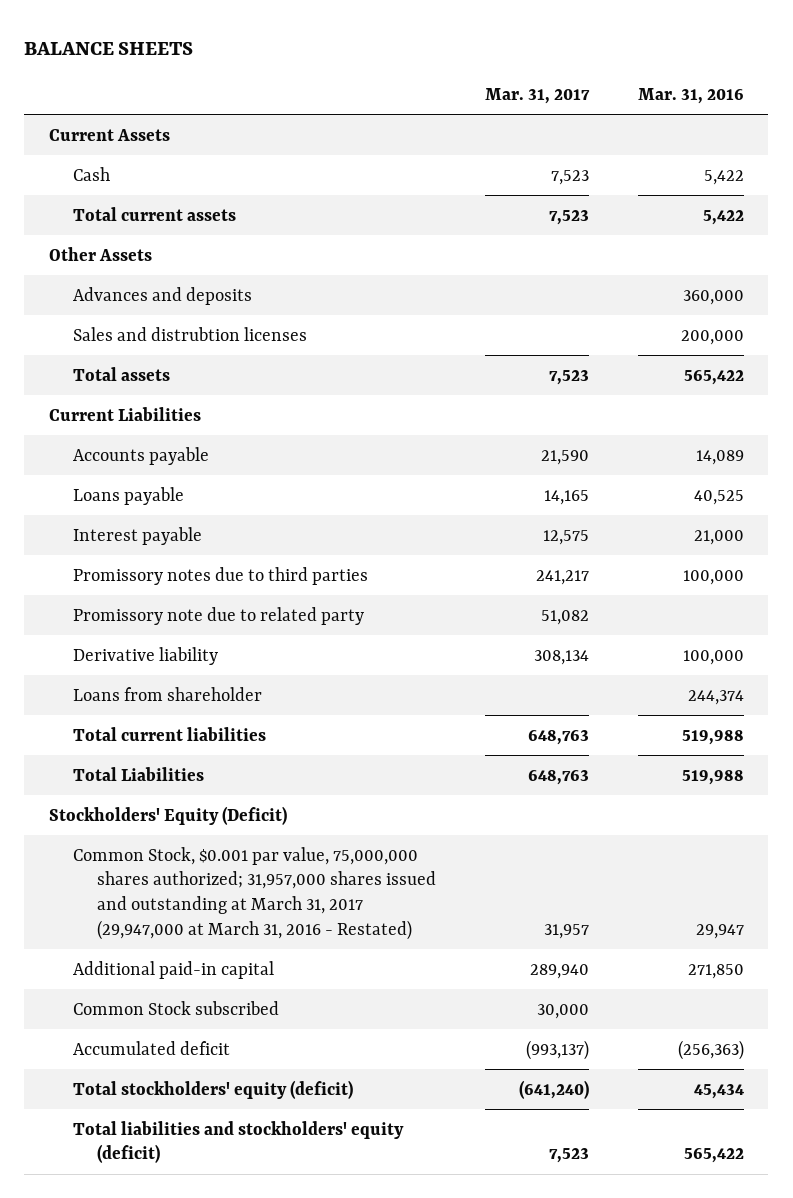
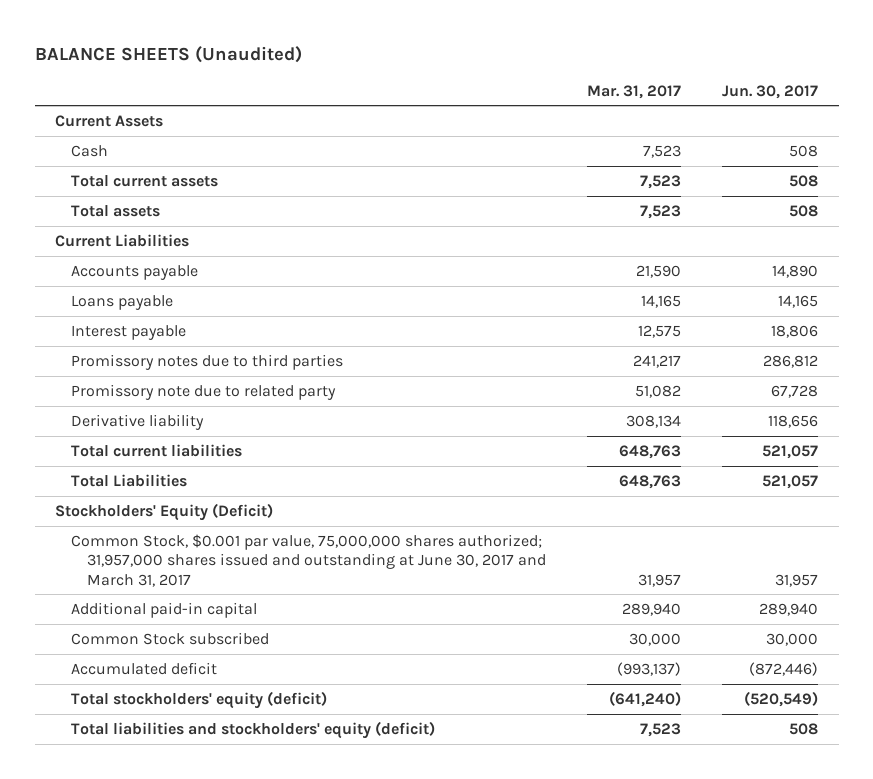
- BALANCE SHEETS
+ BALANCE SHEETS (Unaudited)
- | Mar. 31, 2017 | Mar. 31, 2016
+ | Mar. 31, 2017 | Jun. 30, 2017
- Other Assets
- Advances and deposits | | 360,000
- Sales and distrubtion licenses | | 200,000
- Loans from shareholder | | 244,374
- Common Stock, $0.001 par value, 75,000,000 shares authorized; 31,957,000 shares issued and outstanding at March 31, 2017 (29,947,000 at March 31, 2016 - Restated) | 31,957 | 29,947
+ Common Stock, $0.001 par value, 75,000,000 shares authorized; 31,957,000 shares issued and outstanding at June 30, 2017 and March 31, 2017 | 31,957 | 31,957

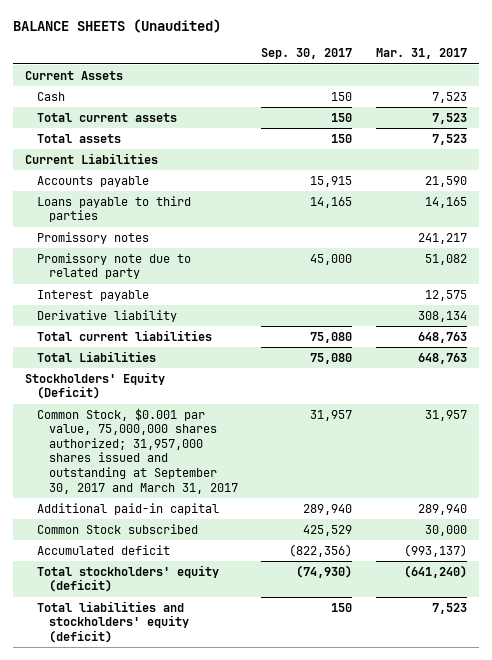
- | Mar. 31, 2017 | Jun. 30, 2017
+ | Sep. 30, 2017 | Mar. 31, 2017
- Loans payable | 14,165 | 14,165
- Promissory notes due to third parties | 241,217 | 286,812
+ Loans payable to third parties | 14,165 | 14,165
+ Promissory notes | | 241,217
moved down: Interest payable | | 12,575
- Common Stock, $0.001 par value, 75,000,000 shares authorized; 31,957,000 shares issued and outstanding at June 30, 2017 and March 31, 2017 | 31,957 | 31,957
+ Common Stock, $0.001 par value, 75,000,000 shares authorized; 31,957,000 shares issued and outstanding at September 30, 2017 and March 31, 2017 | 31,957 | 31,957

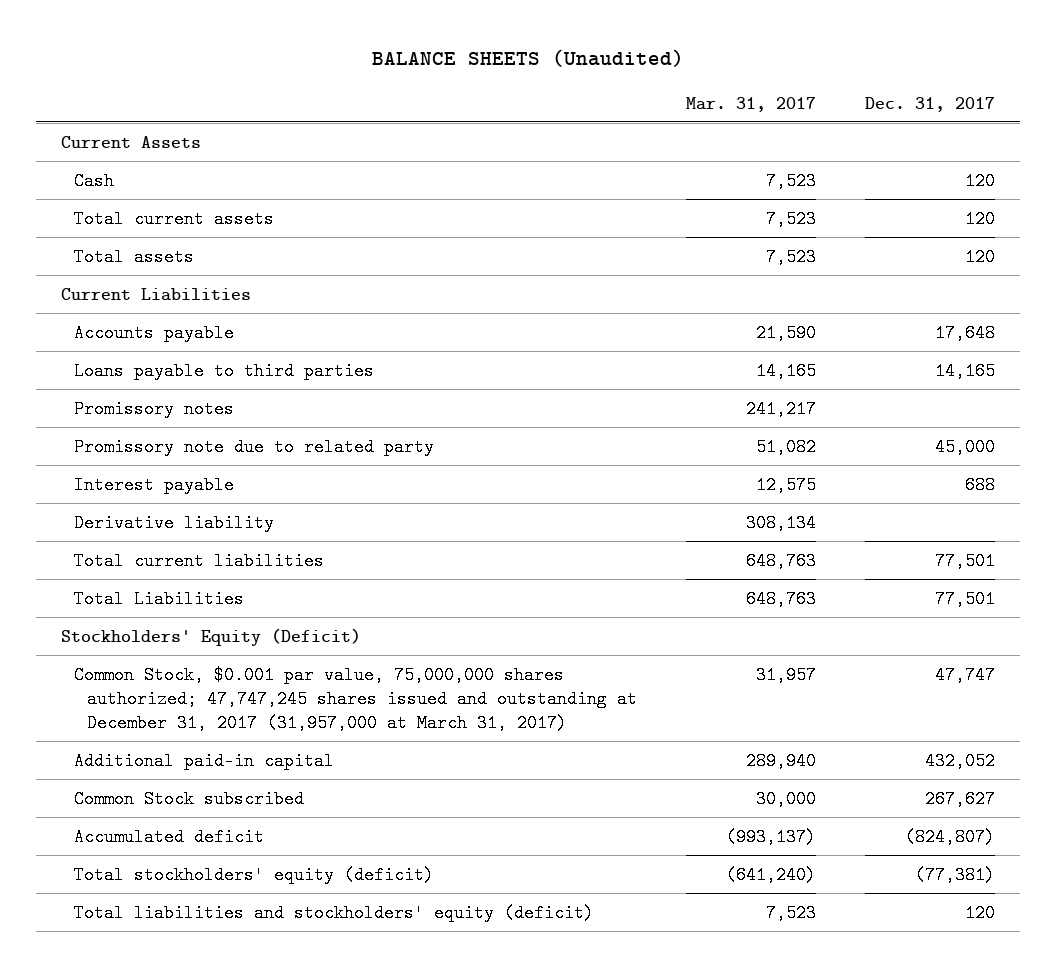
- | Sep. 30, 2017 | Mar. 31, 2017
+ | Mar. 31, 2017 | Dec. 31, 2017
- Common Stock, $0.001 par value, 75,000,000 shares authorized; 31,957,000 shares issued and outstanding at September 30, 2017 and March 31, 2017 | 31,957 | 31,957
+ Common Stock, $0.001 par value, 75,000,000 shares authorized; 47,747,245 shares issued and outstanding at December 31, 2017 (31,957,000 at March 31, 2017) | 31,957 | 47,747

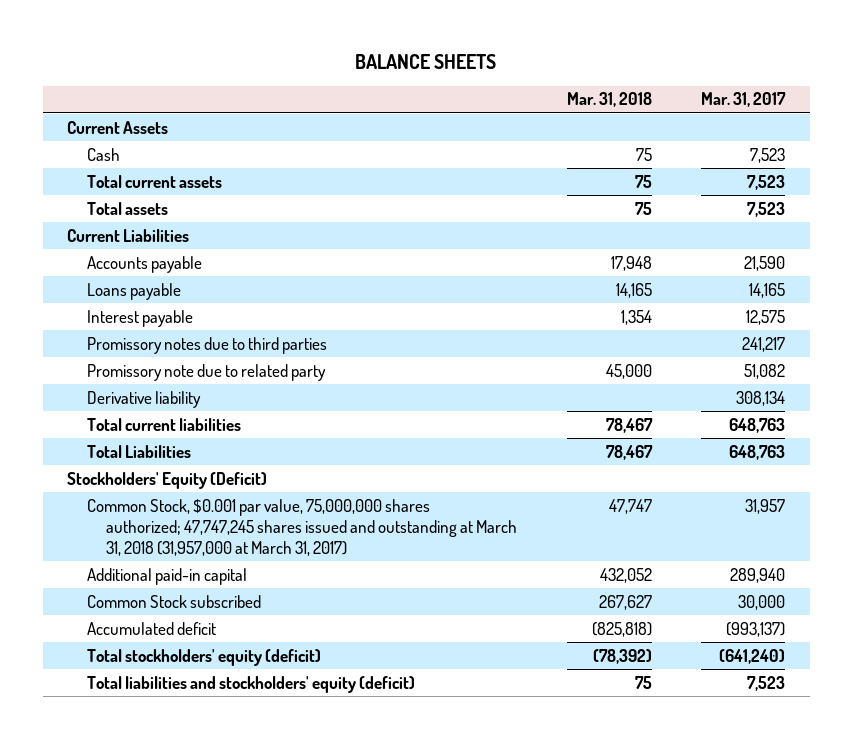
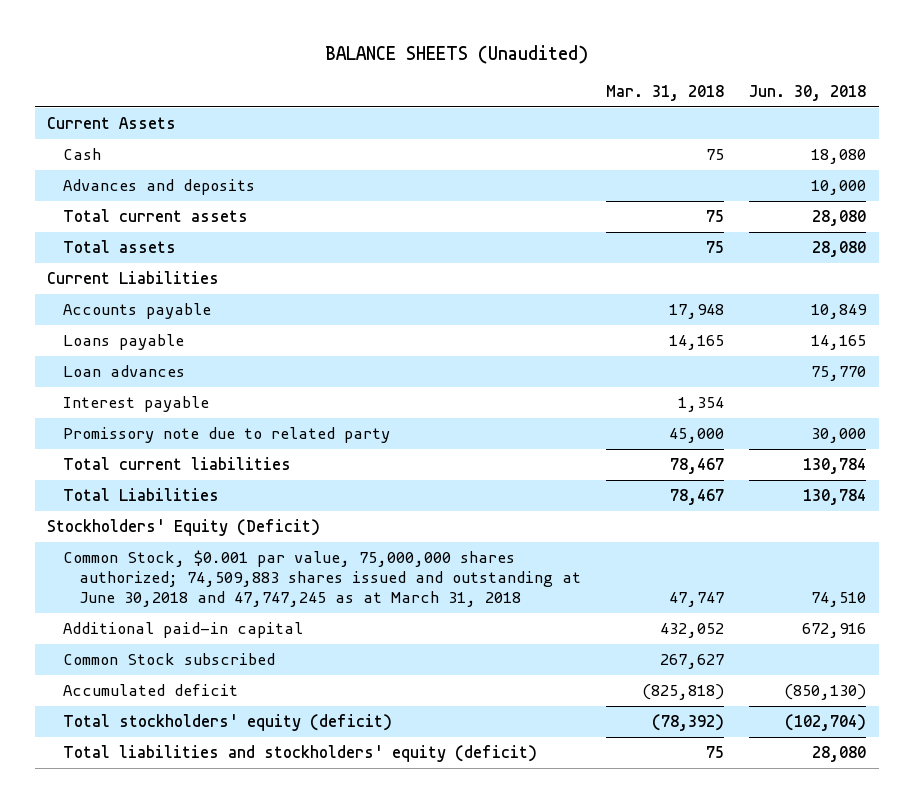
- BALANCE SHEETS
+ BALANCE SHEETS (Unaudited)
- | Mar. 31, 2018 | Mar. 31, 2017
+ | Mar. 31, 2018 | Jun. 30, 2018
+ Advances and deposits | | 10,000
+ Loan advances | | 75,770
- Promissory notes due to third parties | | 241,217
- Derivative liability | | 308,134
- Common Stock, $0.001 par value, 75,000,000 shares authorized; 47,747,245 shares issued and outstanding at March 31, 2018 (31,957,000 at March 31, 2017) | 47,747 | 31,957
+ Common Stock, $0.001 par value, 75,000,000 shares authorized; 74,509,883 shares issued and outstanding at June 30,2018 and 47,747,245 as at March 31, 2018 | 47,747 | 74,510

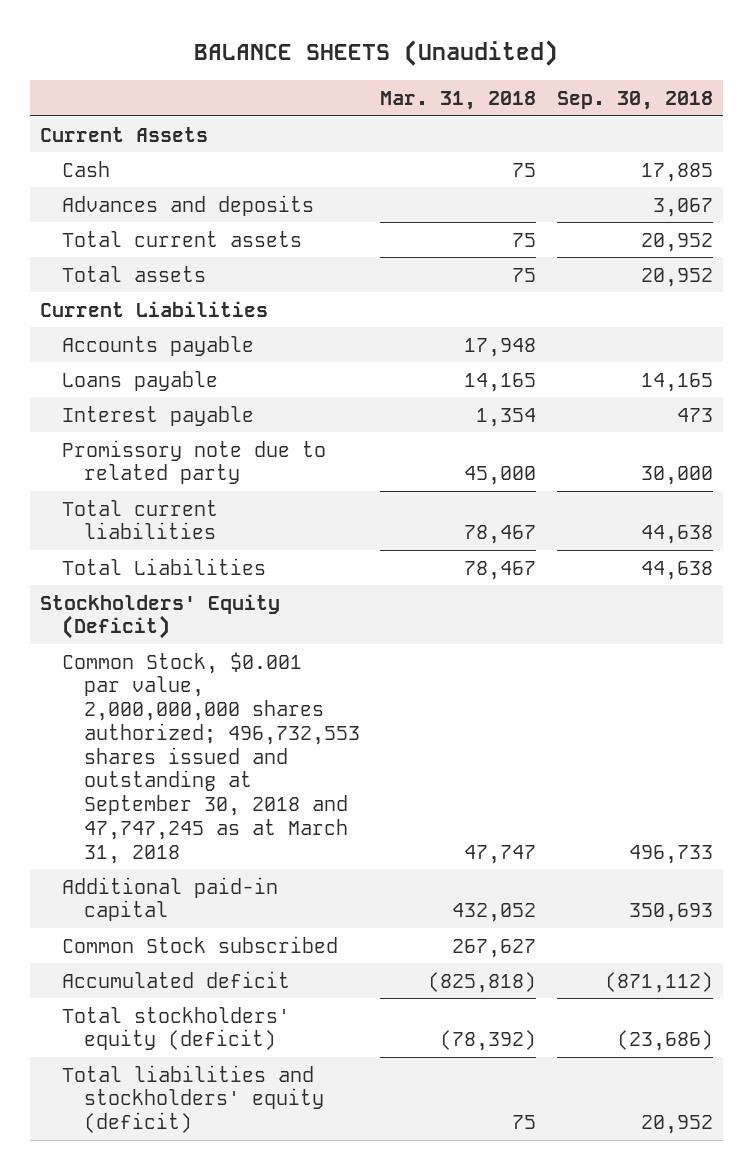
- | Mar. 31, 2018 | Jun. 30, 2018
+ | Mar. 31, 2018 | Sep. 30, 2018
- Loan advances | | 75,770
- Common Stock, $0.001 par value, 75,000,000 shares authorized; 74,509,883 shares issued and outstanding at June 30,2018 and 47,747,245 as at March 31, 2018 | 47,747 | 74,510
+ Common Stock, $0.001 par value, 2,000,000,000 shares authorized; 496,732,553 shares issued and outstanding at September 30, 2018 and 47,747,245 as at March 31, 2018 | 47,747 | 496,733

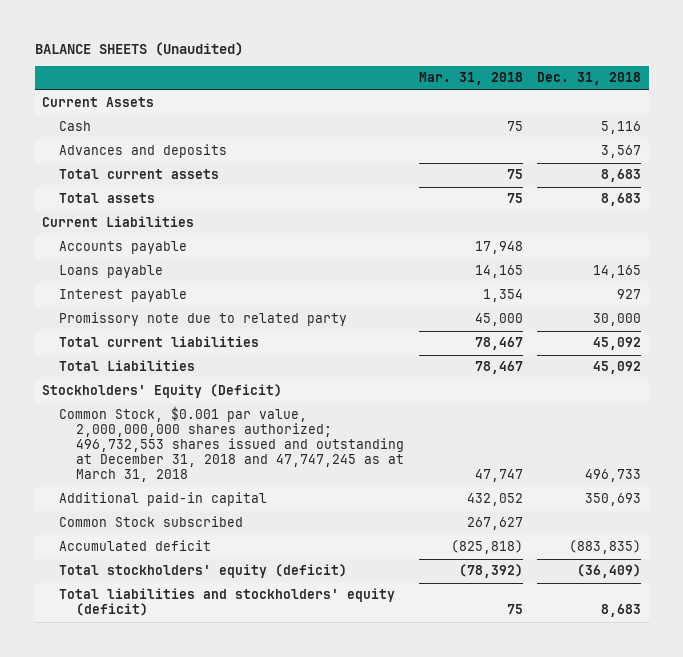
- | Mar. 31, 2018 | Sep. 30, 2018
+ | Mar. 31, 2018 | Dec. 31, 2018
- Common Stock, $0.001 par value, 2,000,000,000 shares authorized; 496,732,553 shares issued and outstanding at September 30, 2018 and 47,747,245 as at March 31, 2018 | 47,747 | 496,733
+ Common Stock, $0.001 par value, 2,000,000,000 shares authorized; 496,732,553 shares issued and outstanding at December 31, 2018 and 47,747,245 as at March 31, 2018 | 47,747 | 496,733

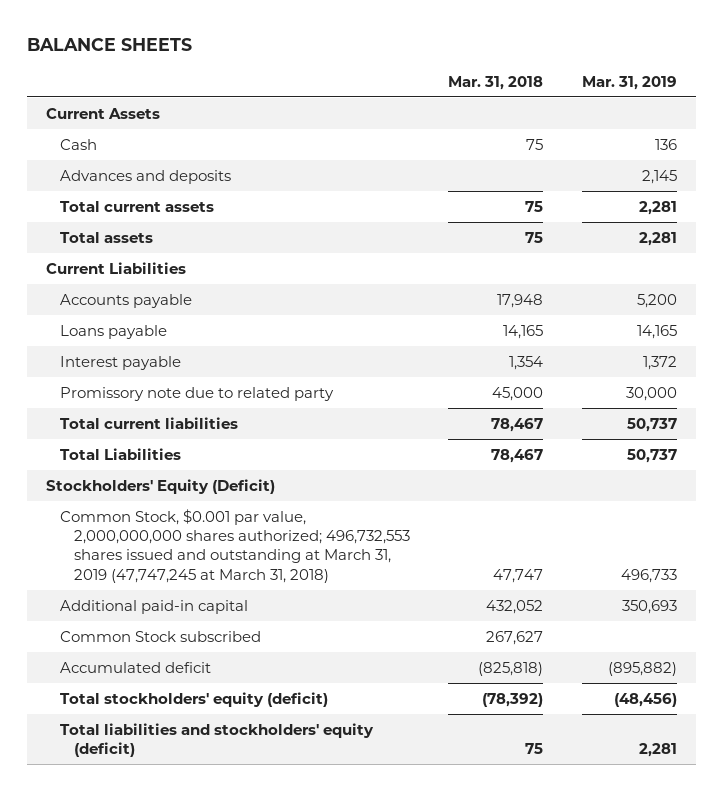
- BALANCE SHEETS (Unaudited)
+ BALANCE SHEETS
- | Mar. 31, 2018 | Dec. 31, 2018
+ | Mar. 31, 2018 | Mar. 31, 2019
- Common Stock, $0.001 par value, 2,000,000,000 shares authorized; 496,732,553 shares issued and outstanding at December 31, 2018 and 47,747,245 as at March 31, 2018 | 47,747 | 496,733
+ Common Stock, $0.001 par value, 2,000,000,000 shares authorized; 496,732,553 shares issued and outstanding at March 31, 2019 (47,747,245 at March 31, 2018) | 47,747 | 496,733

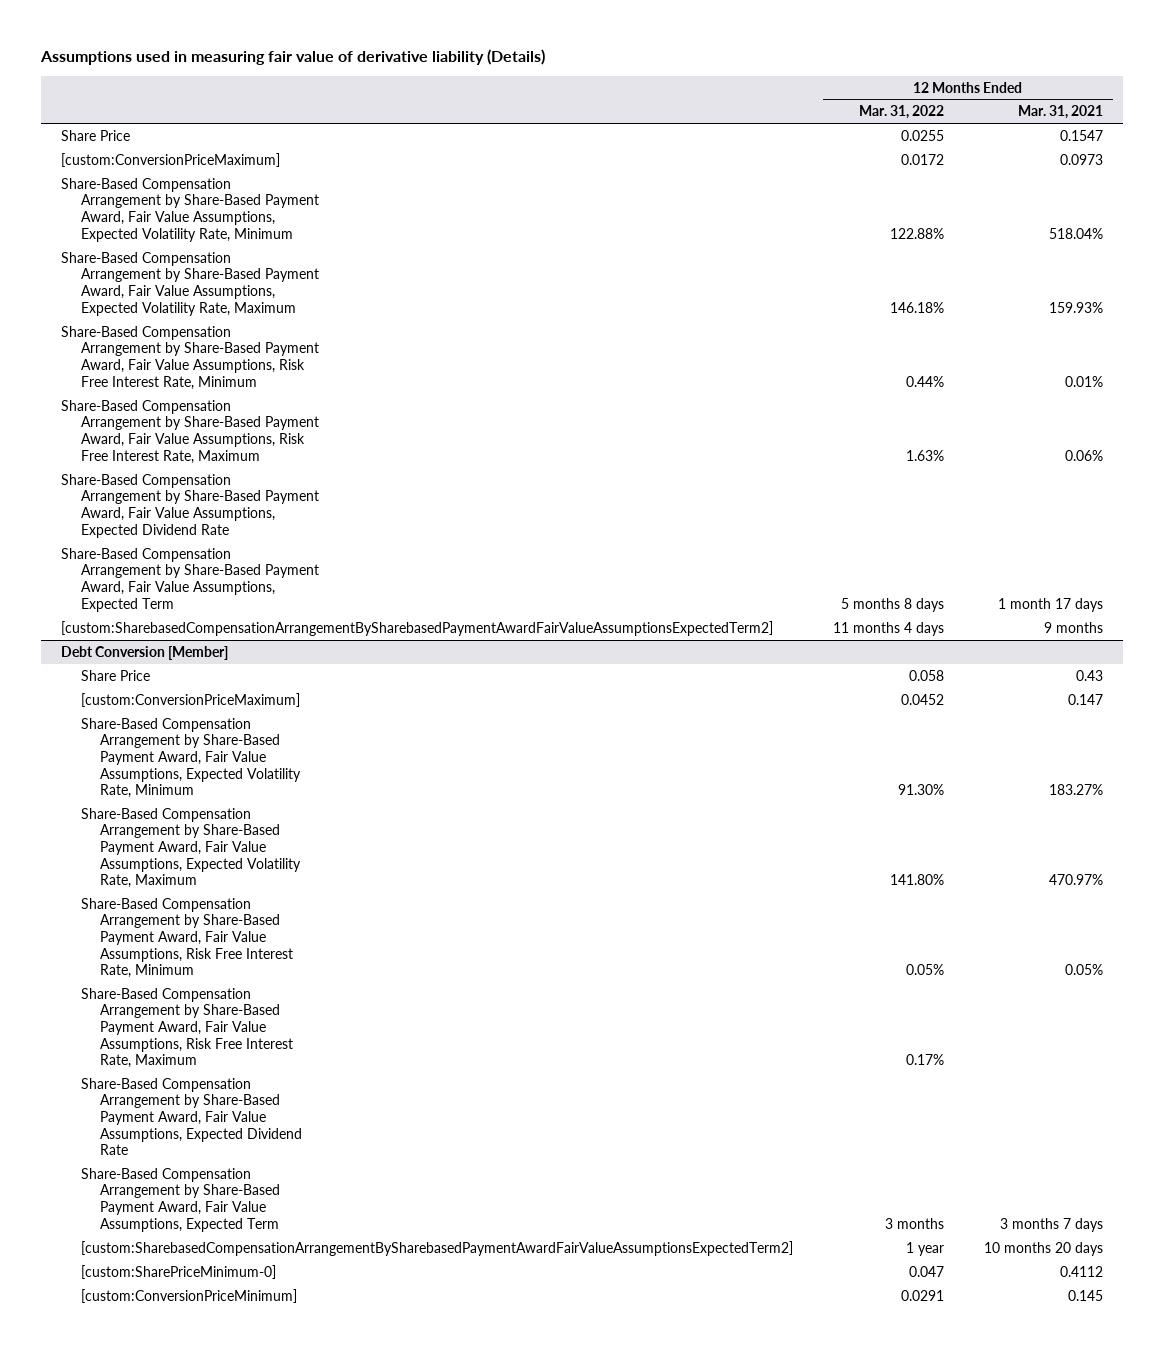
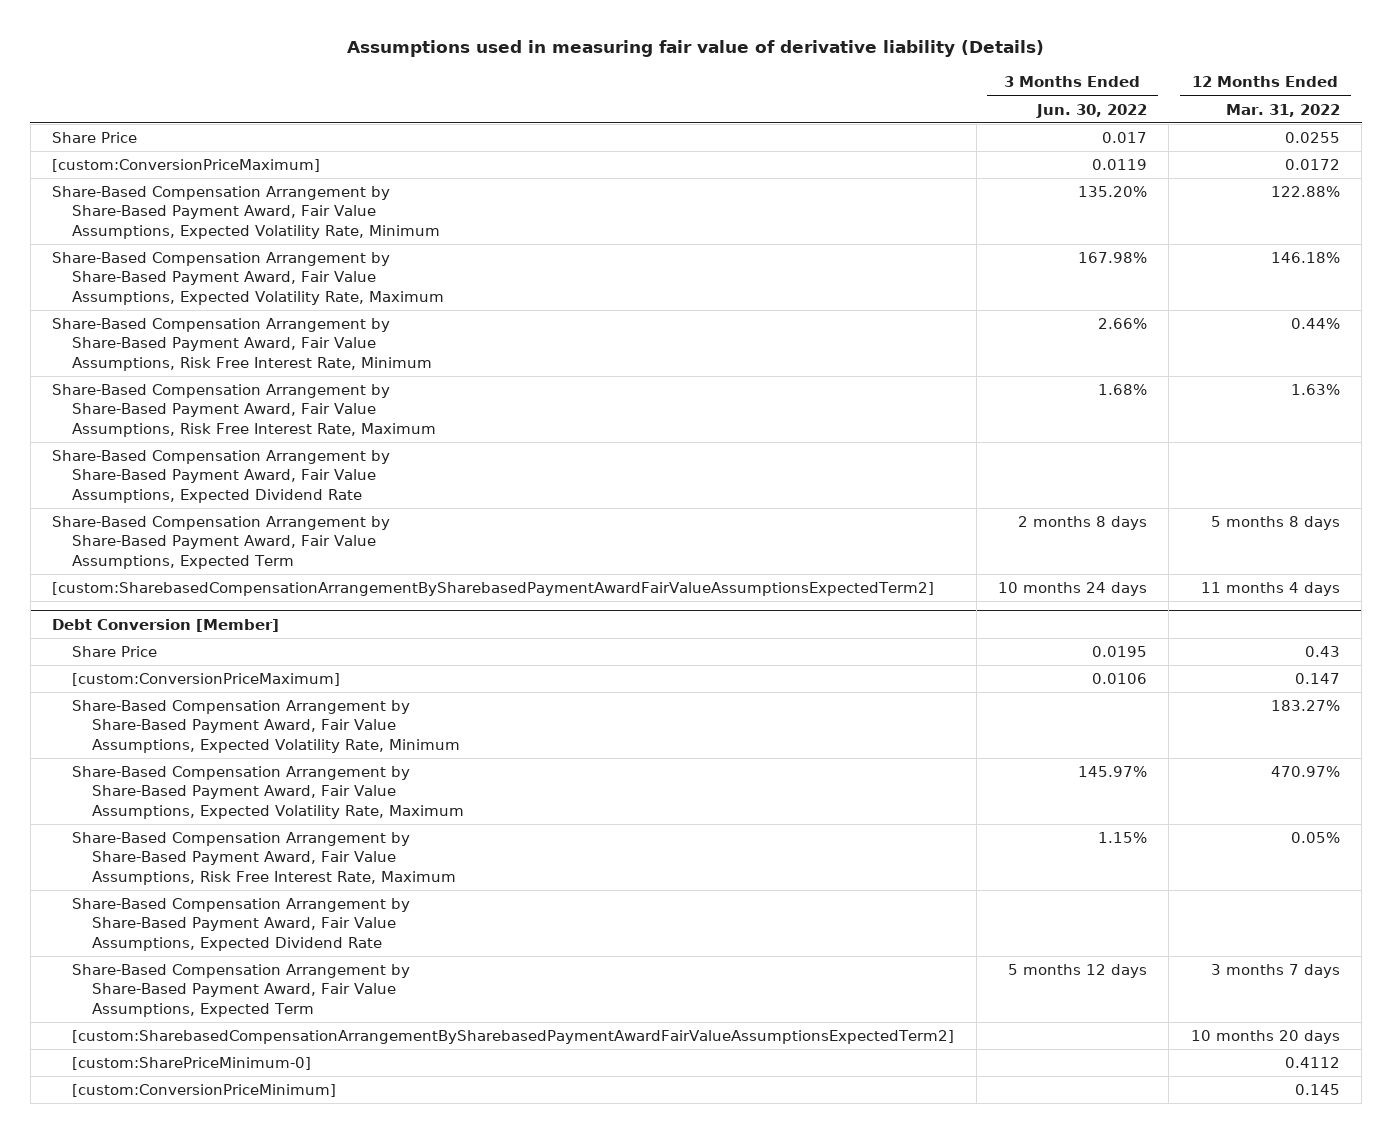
- | 12 Months Ended Mar. 31, 2022 | 12 Months Ended Mar. 31, 2021
+ | 3 Months Ended Jun. 30, 2022 | 12 Months Ended Mar. 31, 2022
@ Debt Conversion [Member]
- Share Price | 0.058 | 0.43
- [custom:ConversionPriceMaximum] | 0.0452 | 0.147
- Share-Based Compensation Arrangement by Share-Based Payment Award, Fair Value Assumptions, Expected Volatility Rate, Minimum | 91.30% | 183.27%
- Share-Based Compensation Arrangement by Share-Based Payment Award, Fair Value Assumptions, Expected Volatility Rate, Maximum | 141.80% | 470.97%
- Share-Based Compensation Arrangement by Share-Based Payment Award, Fair Value Assumptions, Risk Free Interest Rate, Minimum | 0.05% | 0.05%
- Share-Based Compensation Arrangement by Share-Based Payment Award, Fair Value Assumptions, Risk Free Interest Rate, Maximum | 0.17% |
+ Share Price | 0.0195 | 0.43
+ [custom:ConversionPriceMaximum] | 0.0106 | 0.147
+ Share-Based Compensation Arrangement by Share-Based Payment Award, Fair Value Assumptions, Expected Volatility Rate, Minimum | | 183.27%
+ Share-Based Compensation Arrangement by Share-Based Payment Award, Fair Value Assumptions, Expected Volatility Rate, Maximum | 145.97% | 470.97%
+ Share-Based Compensation Arrangement by Share-Based Payment Award, Fair Value Assumptions, Risk Free Interest Rate, Maximum | 1.15% | 0.05%
- Share-Based Compensation Arrangement by Share-Based Payment Award, Fair Value Assumptions, Expected Term | 3 months | 3 months 7 days
- [custom:SharebasedCompensationArrangementBySharebasedPaymentAwardFairValueAssumptionsExpectedTerm2] | 1 year | 10 months 20 days
- [custom:SharePriceMinimum-0] | 0.047 | 0.4112
- [custom:ConversionPriceMinimum] | 0.0291 | 0.145
+ Share-Based Compensation Arrangement by Share-Based Payment Award, Fair Value Assumptions, Expected Term | 5 months 12 days | 3 months 7 days
+ [custom:SharebasedCompensationArrangementBySharebasedPaymentAwardFairValueAssumptionsExpectedTerm2] | | 10 months 20 days
+ [custom:SharePriceMinimum-0] | | 0.4112
+ [custom:ConversionPriceMinimum] | | 0.145

